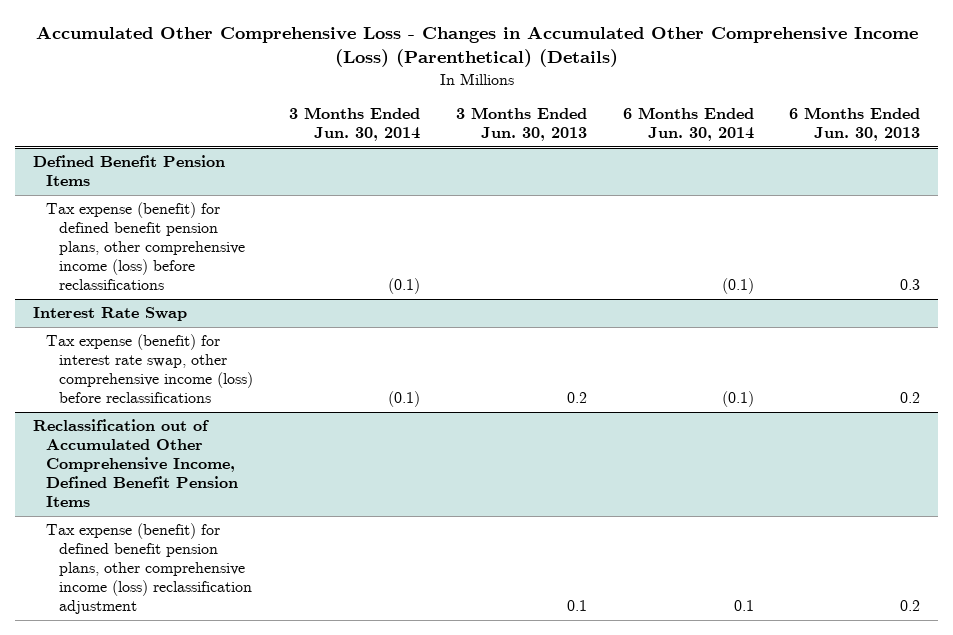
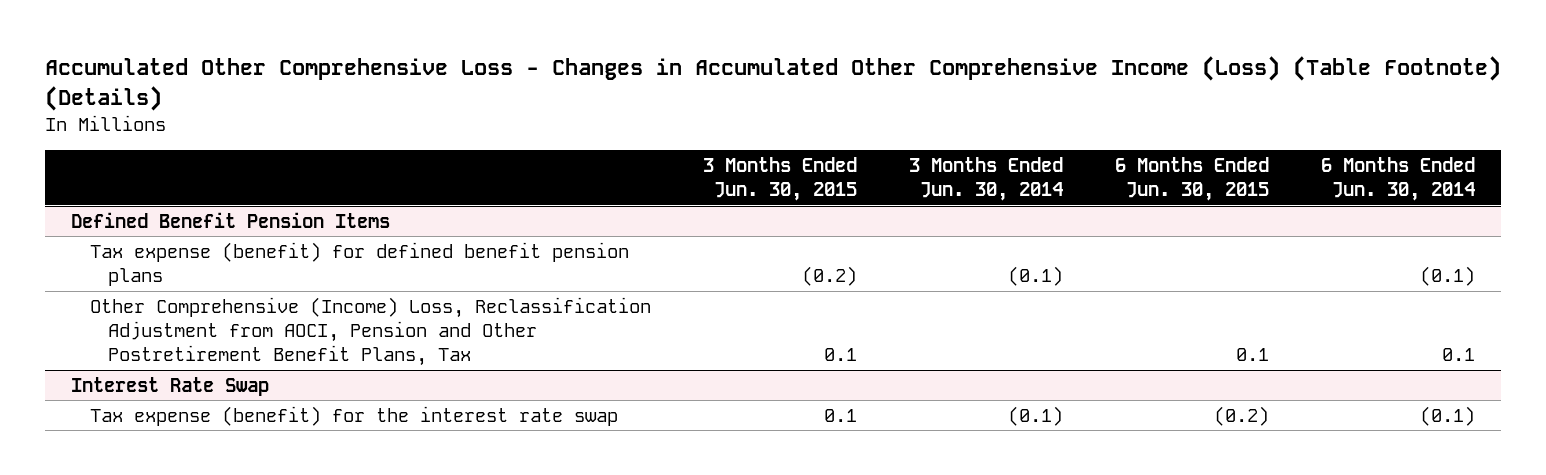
- Accumulated Other Comprehensive Loss - Changes in Accumulated Other Comprehensive Income (Loss) (Parenthetical) (Details)
+ Accumulated Other Comprehensive Loss - Changes in Accumulated Other Comprehensive Income (Loss) (Table Footnote) (Details)
- | 3 Months Ended Jun. 30, 2014 | 3 Months Ended Jun. 30, 2013 | 6 Months Ended Jun. 30, 2014 | 6 Months Ended Jun. 30, 2013
+ | 3 Months Ended Jun. 30, 2015 | 3 Months Ended Jun. 30, 2014 | 6 Months Ended Jun. 30, 2015 | 6 Months Ended Jun. 30, 2014
@ Defined Benefit Pension Items
- Tax expense (benefit) for defined benefit pension plans, other comprehensive income (loss) before reclassifications | (0.1) | | (0.1) | 0.3
+ Tax expense (benefit) for defined benefit pension plans | (0.2) | (0.1) | | (0.1)
+ Other Comprehensive (Income) Loss, Reclassification Adjustment from AOCI, Pension and Other Postretirement Benefit Plans, Tax | 0.1 | | 0.1 | 0.1
@ Interest Rate Swap
- Tax expense (benefit) for interest rate swap, other comprehensive income (loss) before reclassifications | (0.1) | 0.2 | (0.1) | 0.2
- Reclassification out of Accumulated Other Comprehensive Income, Defined Benefit Pension Items
- Tax expense (benefit) for defined benefit pension plans, other comprehensive income (loss) reclassification adjustment | | 0.1 | 0.1 | 0.2
@ Interest Rate Swap
+ Tax expense (benefit) for the interest rate swap | 0.1 | (0.1) | (0.2) | (0.1)

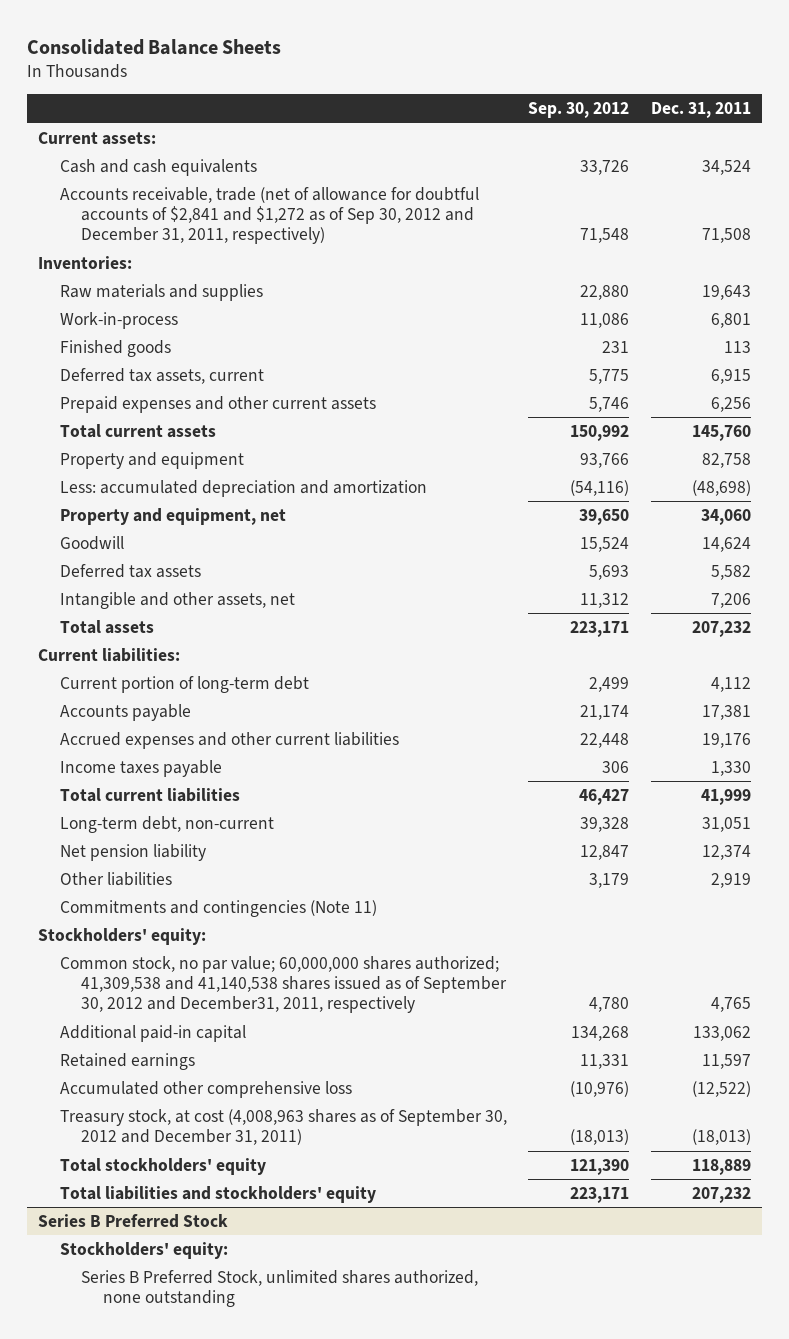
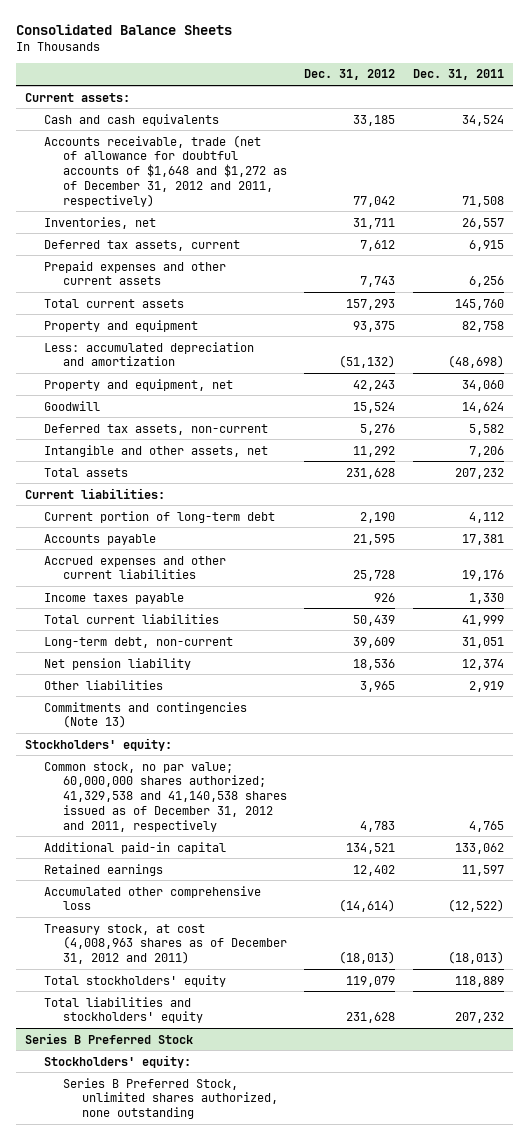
- | Sep. 30, 2012 | Dec. 31, 2011
+ | Dec. 31, 2012 | Dec. 31, 2011
- Accounts receivable, trade (net of allowance for doubtful accounts of $2,841 and $1,272 as of Sep 30, 2012 and December 31, 2011, respectively) | 71,548 | 71,508
- Inventories:
- Raw materials and supplies | 22,880 | 19,643
- Work-in-process | 11,086 | 6,801
- Finished goods | 231 | 113
+ Accounts receivable, trade (net of allowance for doubtful accounts of $1,648 and $1,272 as of December 31, 2012 and 2011, respectively) | 77,042 | 71,508
+ Inventories, net | 31,711 | 26,557
- Deferred tax assets | 5,693 | 5,582
+ Deferred tax assets, non-current | 5,276 | 5,582
- Commitments and contingencies (Note 11)
+ Commitments and contingencies (Note 13)
- Common stock, no par value; 60,000,000 shares authorized; 41,309,538 and 41,140,538 shares issued as of September 30, 2012 and December31, 2011, respectively | 4,780 | 4,765
+ Common stock, no par value; 60,000,000 shares authorized; 41,329,538 and 41,140,538 shares issued as of December 31, 2012 and 2011, respectively | 4,783 | 4,765
- Treasury stock, at cost (4,008,963 shares as of September 30, 2012 and December 31, 2011) | (18,013) | (18,013)
+ Treasury stock, at cost (4,008,963 shares as of December 31, 2012 and 2011) | (18,013) | (18,013)

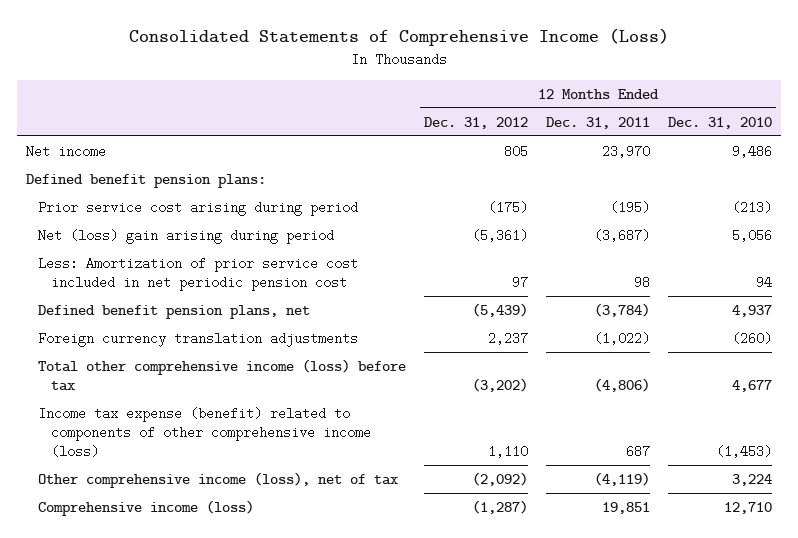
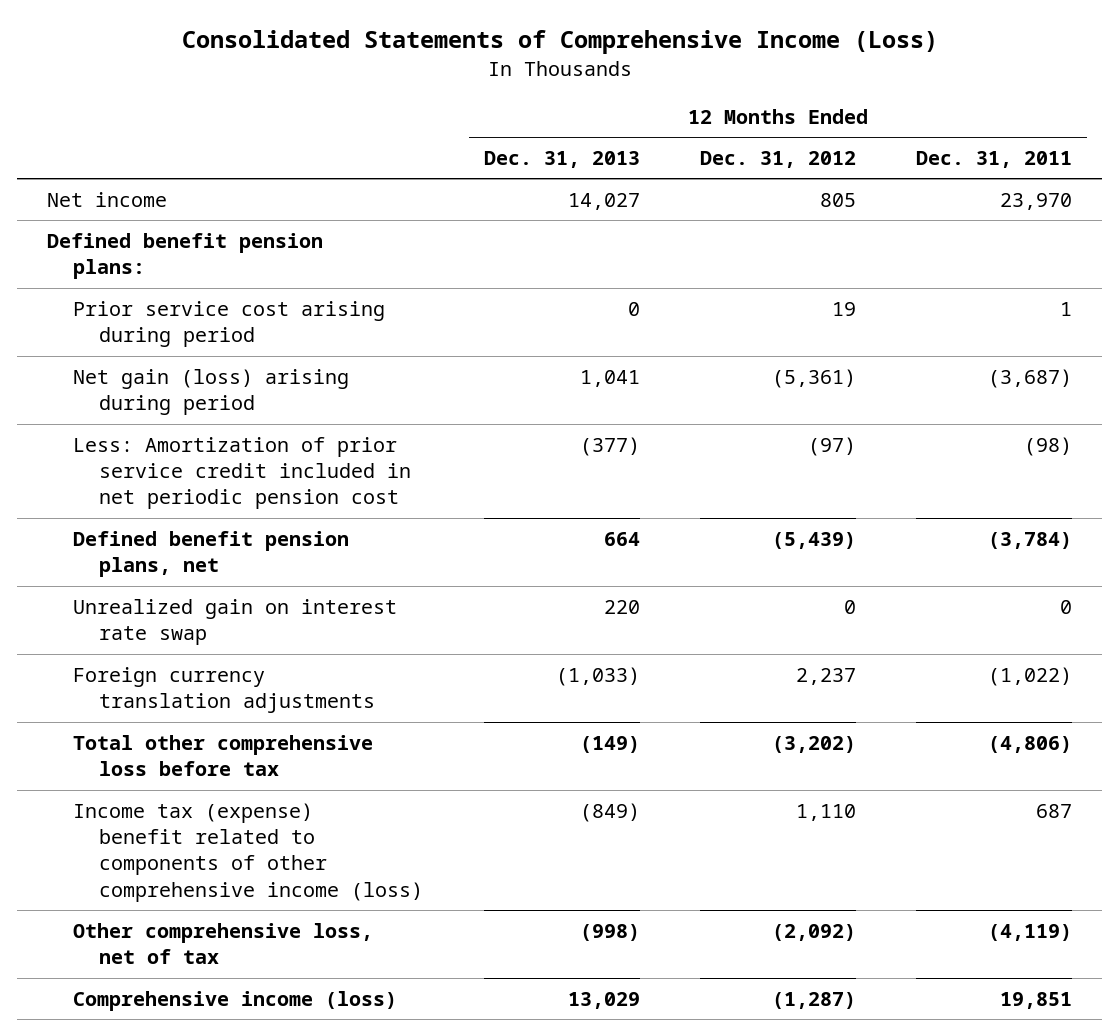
- | 12 Months Ended Dec. 31, 2012 | 12 Months Ended Dec. 31, 2011 | 12 Months Ended Dec. 31, 2010
+ | 12 Months Ended Dec. 31, 2013 | 12 Months Ended Dec. 31, 2012 | 12 Months Ended Dec. 31, 2011
- Prior service cost arising during period | (175) | (195) | (213)
- Net (loss) gain arising during period | (5,361) | (3,687) | 5,056
- Less: Amortization of prior service cost included in net periodic pension cost | 97 | 98 | 94
+ Prior service cost arising during period | 0 | 19 | 1
+ Net gain (loss) arising during period | 1,041 | (5,361) | (3,687)
+ Less: Amortization of prior service credit included in net periodic pension cost | (377) | (97) | (98)
+ Unrealized gain on interest rate swap | 220 | 0 | 0
- Total other comprehensive income (loss) before tax | (3,202) | (4,806) | 4,677
- Income tax expense (benefit) related to components of other comprehensive income (loss) | 1,110 | 687 | (1,453)
- Other comprehensive income (loss), net of tax | (2,092) | (4,119) | 3,224
+ Total other comprehensive loss before tax | (149) | (3,202) | (4,806)
+ Income tax (expense) benefit related to components of other comprehensive income (loss) | (849) | 1,110 | 687
+ Other comprehensive loss, net of tax | (998) | (2,092) | (4,119)

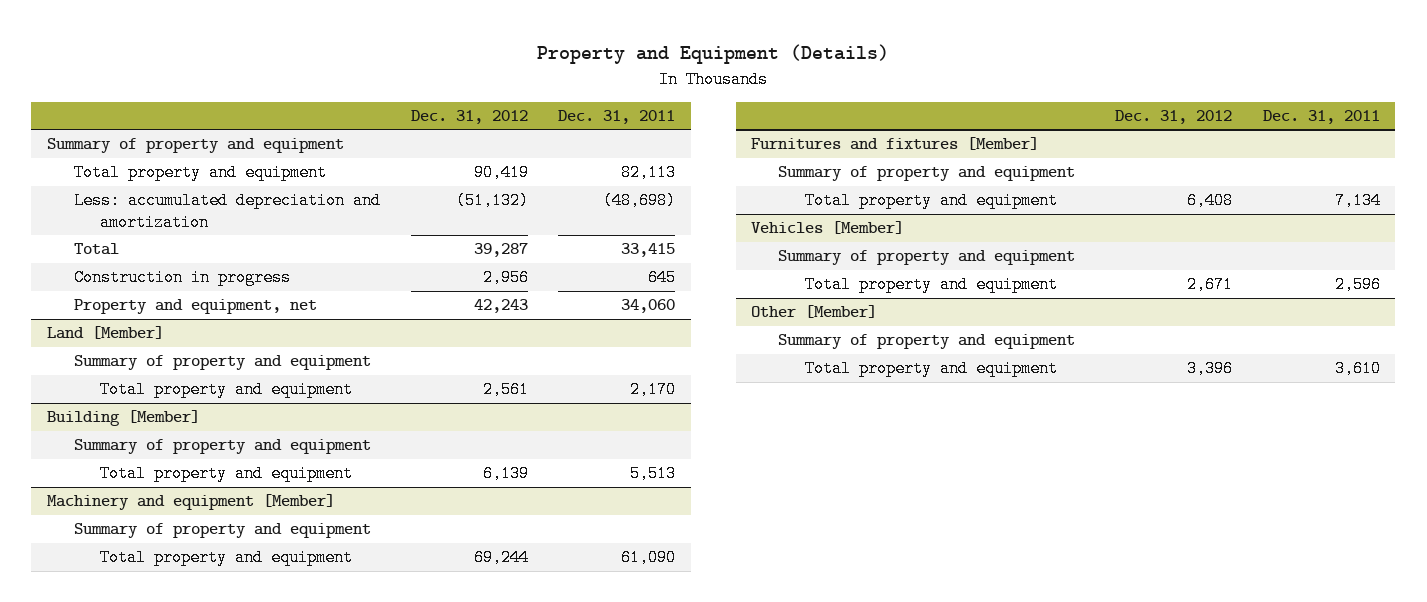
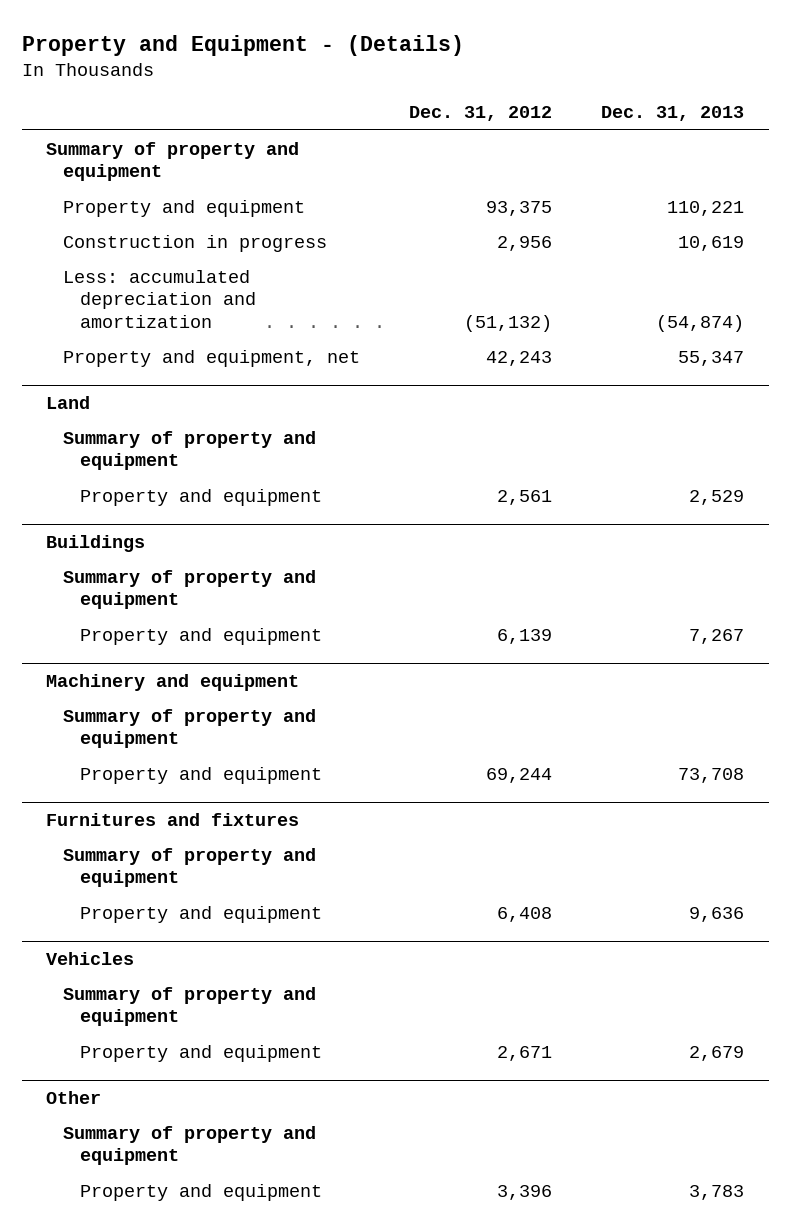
- Property and Equipment (Details)
+ Property and Equipment - (Details)
- | Dec. 31, 2012 | Dec. 31, 2011
+ | Dec. 31, 2012 | Dec. 31, 2013
- Total property and equipment | 90,419 | 82,113
- Total | 39,287 | 33,415
+ Property and equipment | 93,375 | 110,221
moved down: Less: accumulated depreciation and amortization | (51,132) | (54,874)
- Land [Member]
+ Land
- Total property and equipment | 2,561 | 2,170
- Building [Member]
+ Property and equipment | 2,561 | 2,529
+ Buildings
- Total property and equipment | 6,139 | 5,513
- Machinery and equipment [Member]
+ Property and equipment | 6,139 | 7,267
+ Machinery and equipment
- Total property and equipment | 69,244 | 61,090
- Furnitures and fixtures [Member]
+ Property and equipment | 69,244 | 73,708
+ Furnitures and fixtures
- Total property and equipment | 6,408 | 7,134
- Vehicles [Member]
+ Property and equipment | 6,408 | 9,636
+ Vehicles
- Total property and equipment | 2,671 | 2,596
- Other [Member]
+ Property and equipment | 2,671 | 2,679
+ Other
- Total property and equipment | 3,396 | 3,610
+ Property and equipment | 3,396 | 3,783

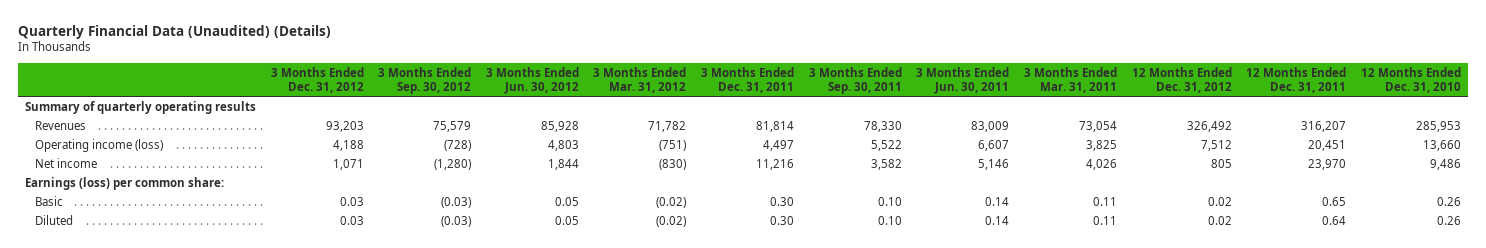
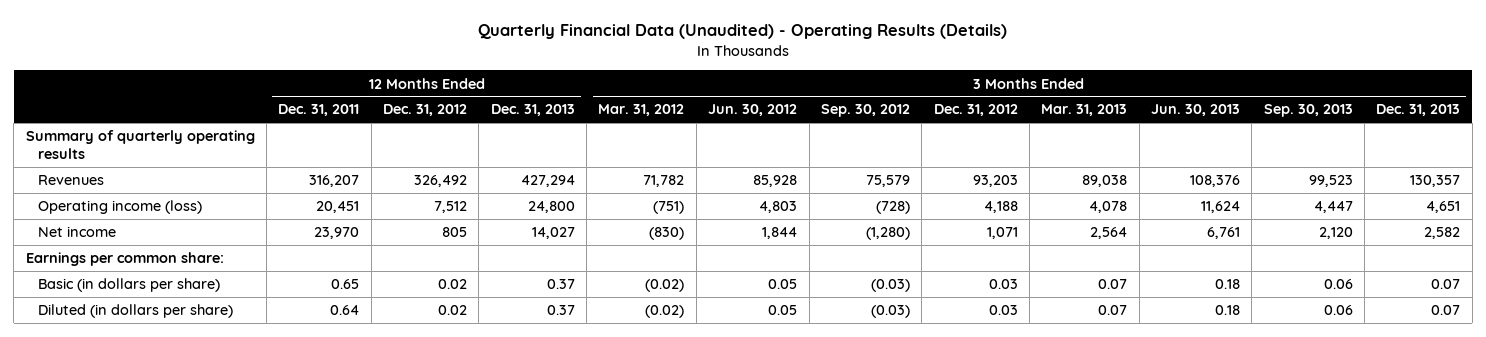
- Quarterly Financial Data (Unaudited) (Details)
+ Quarterly Financial Data (Unaudited) - Operating Results (Details)
- | 3 Months Ended Dec. 31, 2012 | 3 Months Ended Sep. 30, 2012 | 3 Months Ended Jun. 30, 2012 | 3 Months Ended Mar. 31, 2012 | 3 Months Ended Dec. 31, 2011 | 3 Months Ended Sep. 30, 2011 | 3 Months Ended Jun. 30, 2011 | 3 Months Ended Mar. 31, 2011 | 12 Months Ended Dec. 31, 2012 | 12 Months Ended Dec. 31, 2011 | 12 Months Ended Dec. 31, 2010
+ | 12 Months Ended Dec. 31, 2011 | 12 Months Ended Dec. 31, 2012 | 12 Months Ended Dec. 31, 2013 | 3 Months Ended Mar. 31, 2012 | 3 Months Ended Jun. 30, 2012 | 3 Months Ended Sep. 30, 2012 | 3 Months Ended Dec. 31, 2012 | 3 Months Ended Mar. 31, 2013 | 3 Months Ended Jun. 30, 2013 | 3 Months Ended Sep. 30, 2013 | 3 Months Ended Dec. 31, 2013
- Earnings (loss) per common share:
- Basic | 0.03 | (0.03) | 0.05 | (0.02) | 0.30 | 0.10 | 0.14 | 0.11 | 0.02 | 0.65 | 0.26
- Diluted | 0.03 | (0.03) | 0.05 | (0.02) | 0.30 | 0.10 | 0.14 | 0.11 | 0.02 | 0.64 | 0.26
+ Earnings per common share:
+ Basic (in dollars per share) | 0.65 | 0.02 | 0.37 | (0.02) | 0.05 | (0.03) | 0.03 | 0.07 | 0.18 | 0.06 | 0.07
+ Diluted (in dollars per share) | 0.64 | 0.02 | 0.37 | (0.02) | 0.05 | (0.03) | 0.03 | 0.07 | 0.18 | 0.06 | 0.07

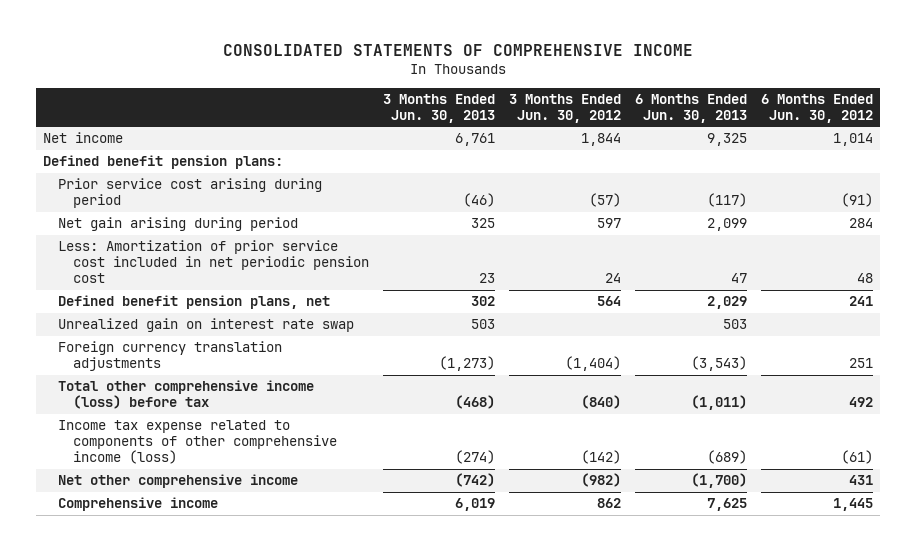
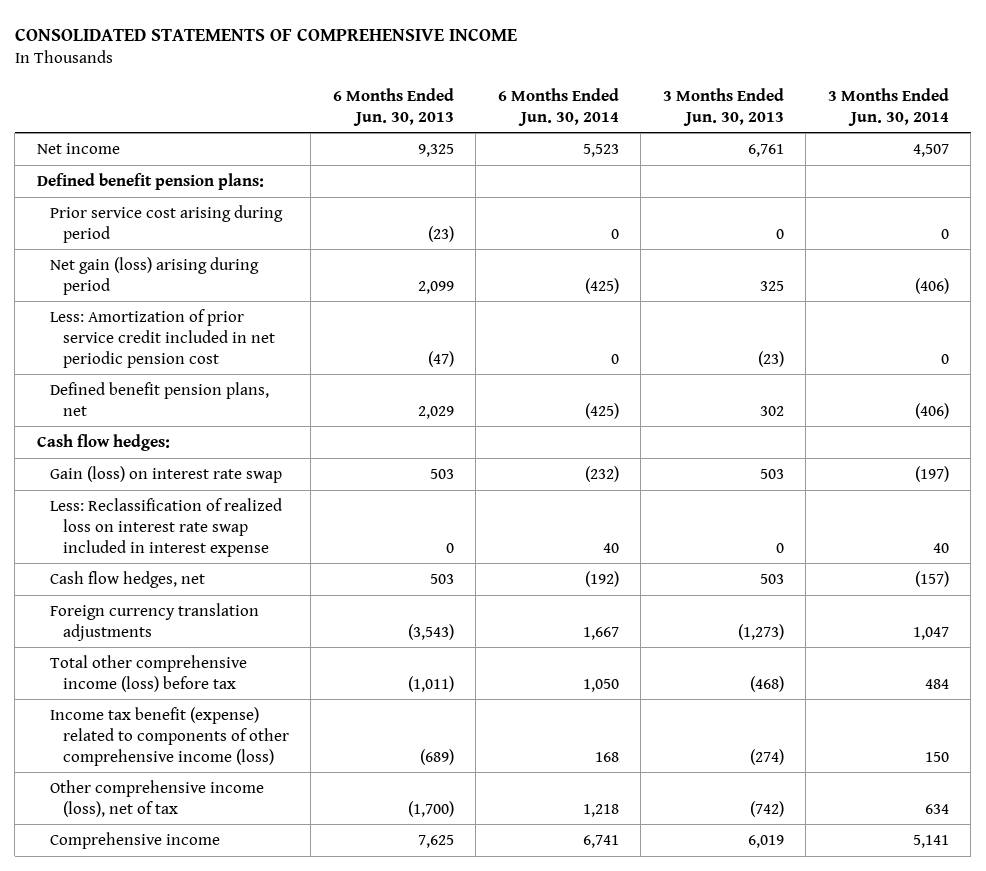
- | 3 Months Ended Jun. 30, 2013 | 3 Months Ended Jun. 30, 2012 | 6 Months Ended Jun. 30, 2013 | 6 Months Ended Jun. 30, 2012
+ | 6 Months Ended Jun. 30, 2013 | 6 Months Ended Jun. 30, 2014 | 3 Months Ended Jun. 30, 2013 | 3 Months Ended Jun. 30, 2014
- Prior service cost arising during period | (46) | (57) | (117) | (91)
- Net gain arising during period | 325 | 597 | 2,099 | 284
- Less: Amortization of prior service cost included in net periodic pension cost | 23 | 24 | 47 | 48
+ Prior service cost arising during period | (23) | 0 | 0 | 0
+ Net gain (loss) arising during period | 2,099 | (425) | 325 | (406)
+ Less: Amortization of prior service credit included in net periodic pension cost | (47) | 0 | (23) | 0
- Unrealized gain on interest rate swap | 503 | | 503 |
+ Cash flow hedges:
+ Gain (loss) on interest rate swap | 503 | (232) | 503 | (197)
+ Less: Reclassification of realized loss on interest rate swap included in interest expense | 0 | 40 | 0 | 40
+ Cash flow hedges, net | 503 | (192) | 503 | (157)
- Income tax expense related to components of other comprehensive income (loss) | (274) | (142) | (689) | (61)
- Net other comprehensive income | (742) | (982) | (1,700) | 431
+ Income tax benefit (expense) related to components of other comprehensive income (loss) | (689) | 168 | (274) | 150
+ Other comprehensive income (loss), net of tax | (1,700) | 1,218 | (742) | 634

